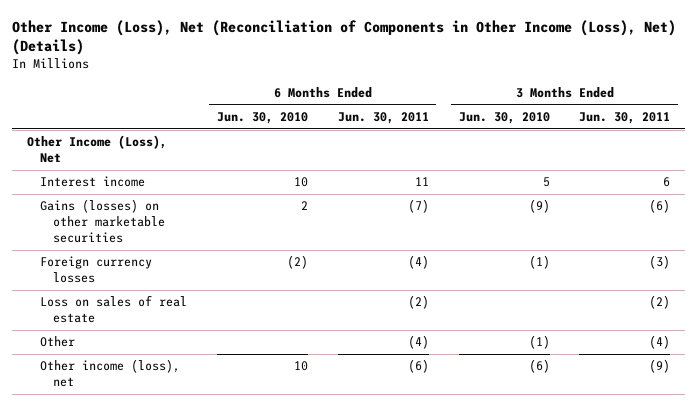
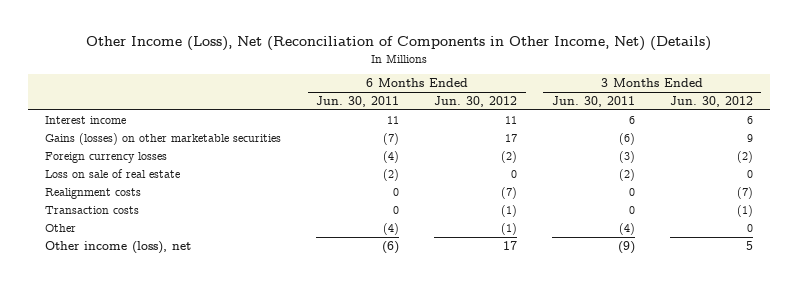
- Other Income (Loss), Net (Reconciliation of Components in Other Income (Loss), Net) (Details)
+ Other Income (Loss), Net (Reconciliation of Components in Other Income, Net) (Details)
- | 6 Months Ended Jun. 30, 2010 | 6 Months Ended Jun. 30, 2011 | 3 Months Ended Jun. 30, 2010 | 3 Months Ended Jun. 30, 2011
+ | 6 Months Ended Jun. 30, 2011 | 6 Months Ended Jun. 30, 2012 | 3 Months Ended Jun. 30, 2011 | 3 Months Ended Jun. 30, 2012
- Other Income (Loss), Net
- Loss on sales of real estate | | (2) | | (2)
+ Loss on sale of real estate | (2) | 0 | (2) | 0
+ Realignment costs | 0 | (7) | 0 | (7)
+ Transaction costs | 0 | (1) | 0 | (1)

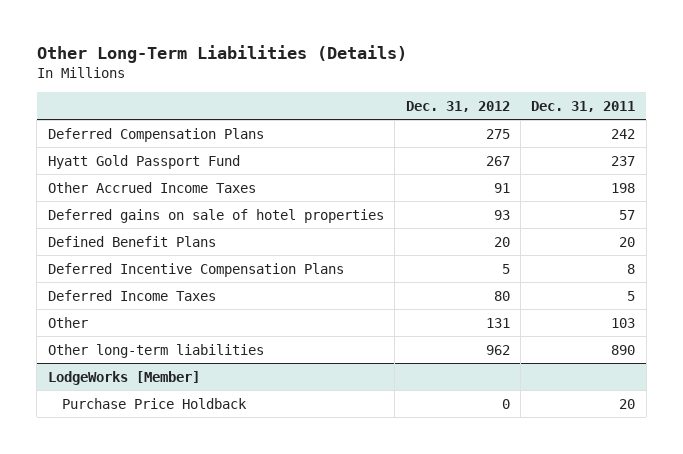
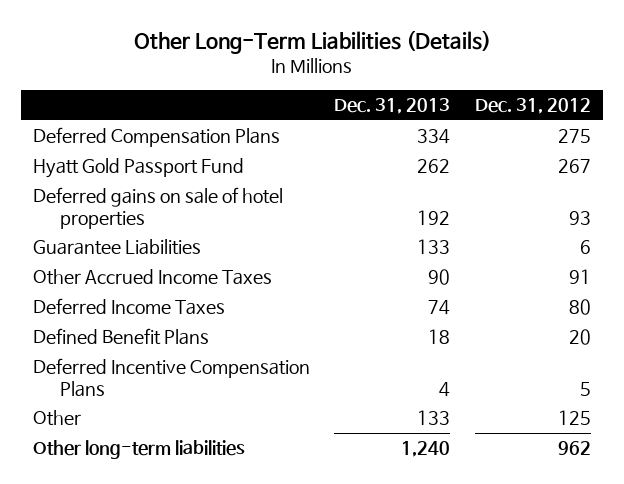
- | Dec. 31, 2012 | Dec. 31, 2011
+ | Dec. 31, 2013 | Dec. 31, 2012
+ Guarantee Liabilities | 133 | 6
moved down: Other Accrued Income Taxes | 90 | 91
moved up: Deferred Income Taxes | 74 | 80
- Other | 131 | 103
+ Other | 133 | 125
- LodgeWorks [Member]
- Purchase Price Holdback | 0 | 20

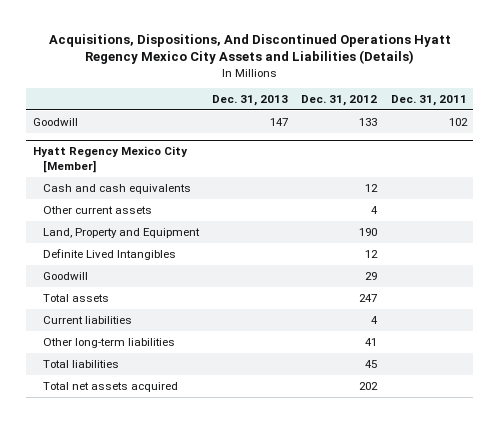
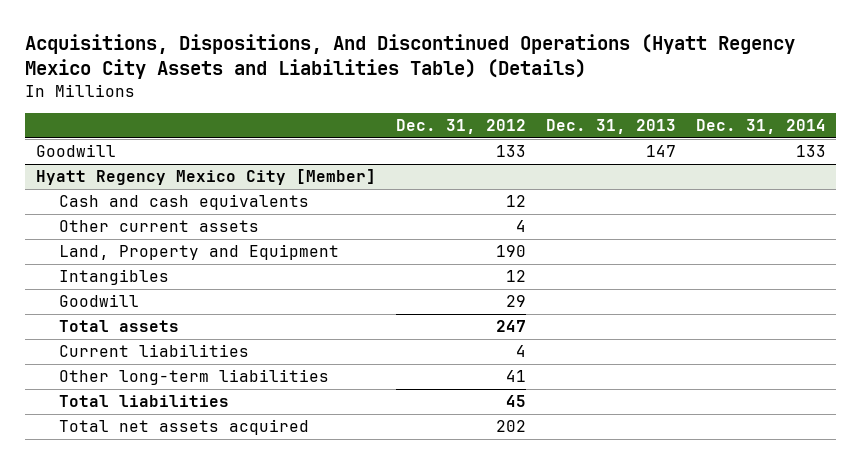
- Acquisitions, Dispositions, And Discontinued Operations Hyatt Regency Mexico City Assets and Liabilities (Details)
+ Acquisitions, Dispositions, And Discontinued Operations (Hyatt Regency Mexico City Assets and Liabilities Table) (Details)
- | Dec. 31, 2013 | Dec. 31, 2012 | Dec. 31, 2011
+ | Dec. 31, 2012 | Dec. 31, 2013 | Dec. 31, 2014
@ Hyatt Regency Mexico City [Member]
- Definite Lived Intangibles | | 12 |
+ Intangibles | 12 | |

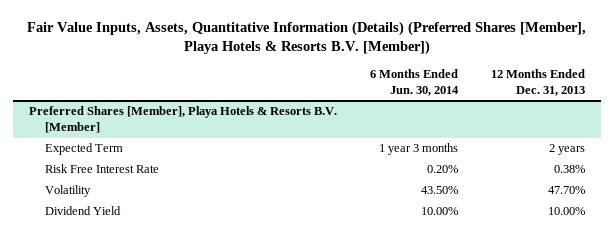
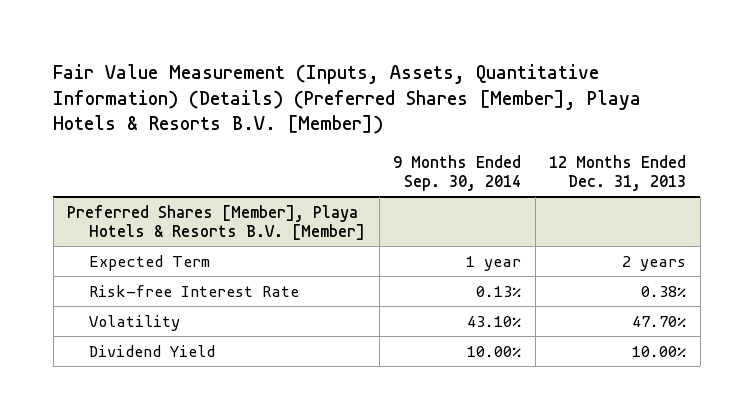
- Fair Value Inputs, Assets, Quantitative Information (Details) (Preferred Shares [Member], Playa Hotels & Resorts B.V. [Member])
+ Fair Value Measurement (Inputs, Assets, Quantitative Information) (Details) (Preferred Shares [Member], Playa Hotels & Resorts B.V. [Member])
- | 6 Months Ended Jun. 30, 2014 | 12 Months Ended Dec. 31, 2013
+ | 9 Months Ended Sep. 30, 2014 | 12 Months Ended Dec. 31, 2013
@ Preferred Shares [Member], Playa Hotels & Resorts B.V. [Member]
- Risk Free Interest Rate | 0.20% | 0.38%
+ Risk-free Interest Rate | 0.13% | 0.38%

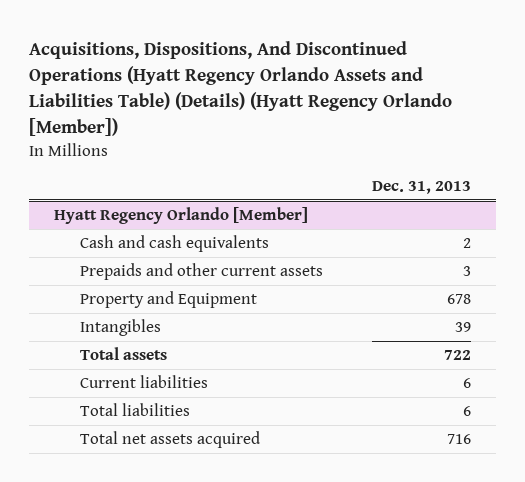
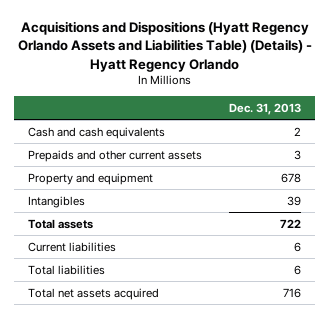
- Acquisitions, Dispositions, And Discontinued Operations (Hyatt Regency Orlando Assets and Liabilities Table) (Details) (Hyatt Regency Orlando [Member])
+ Acquisitions and Dispositions (Hyatt Regency Orlando Assets and Liabilities Table) (Details) - Hyatt Regency Orlando
- Hyatt Regency Orlando [Member]
- Property and Equipment | 678
+ Property and equipment | 678

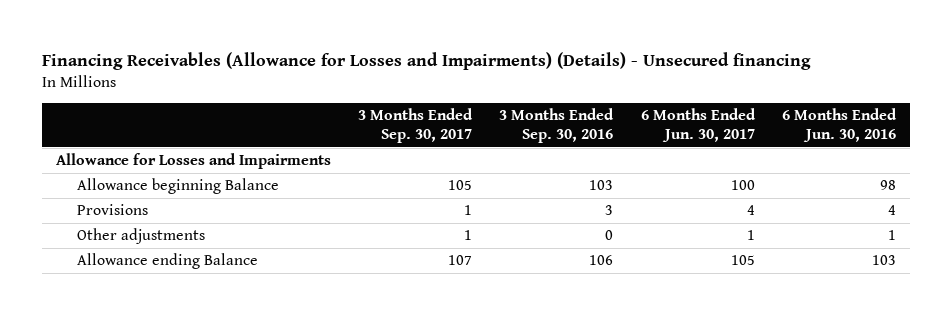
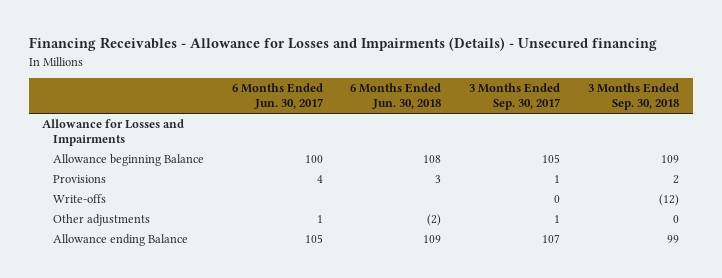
- Financing Receivables (Allowance for Losses and Impairments) (Details) - Unsecured financing
+ Financing Receivables - Allowance for Losses and Impairments (Details) - Unsecured financing
- | 3 Months Ended Sep. 30, 2017 | 3 Months Ended Sep. 30, 2016 | 6 Months Ended Jun. 30, 2017 | 6 Months Ended Jun. 30, 2016
+ | 6 Months Ended Jun. 30, 2017 | 6 Months Ended Jun. 30, 2018 | 3 Months Ended Sep. 30, 2017 | 3 Months Ended Sep. 30, 2018
+ Write-offs | | | 0 | (12)

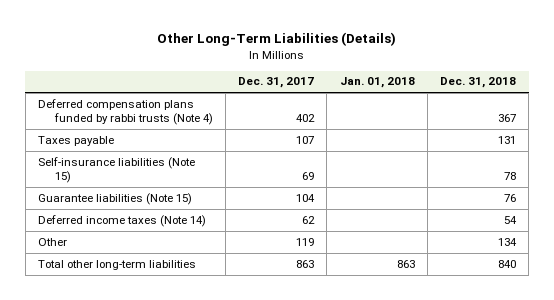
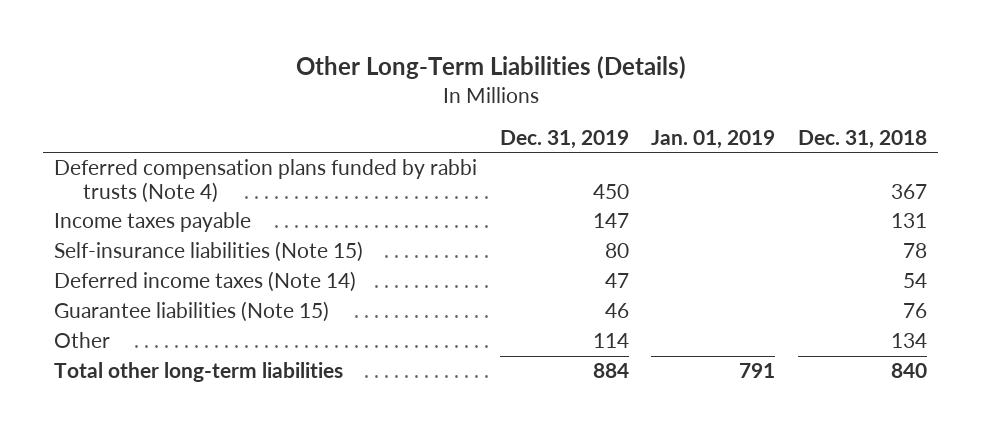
- | Dec. 31, 2017 | Jan. 01, 2018 | Dec. 31, 2018
+ | Dec. 31, 2019 | Jan. 01, 2019 | Dec. 31, 2018
- Taxes payable | 107 | | 131
+ Income taxes payable | 147 | | 131
moved down: Guarantee liabilities (Note 15) | 46 | | 76

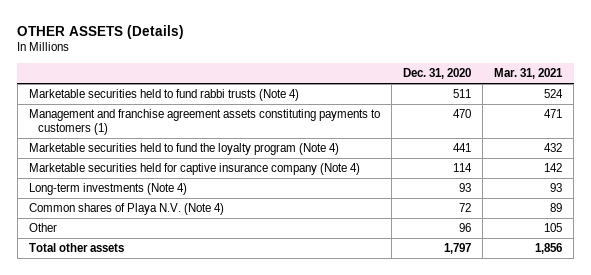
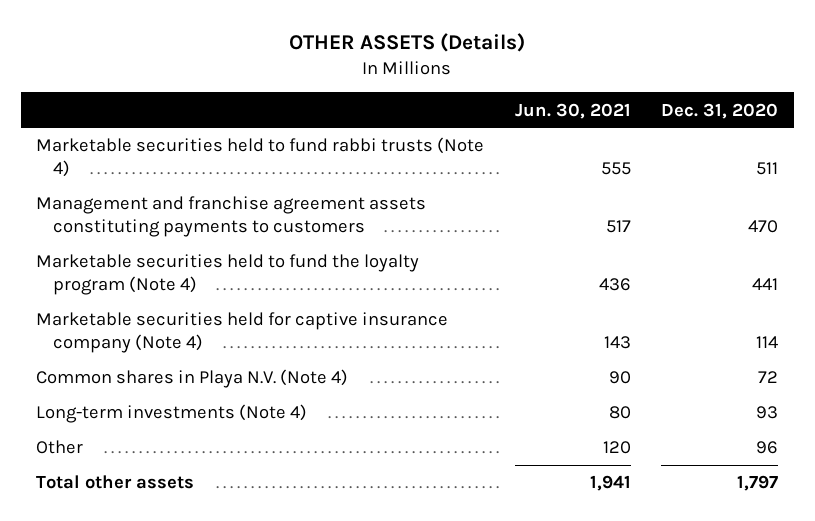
- | Dec. 31, 2020 | Mar. 31, 2021
+ | Jun. 30, 2021 | Dec. 31, 2020
- Management and franchise agreement assets constituting payments to customers (1) | 470 | 471
+ Management and franchise agreement assets constituting payments to customers | 517 | 470
+ Common shares in Playa N.V. (Note 4) | 90 | 72
- Common shares of Playa N.V. (Note 4) | 72 | 89

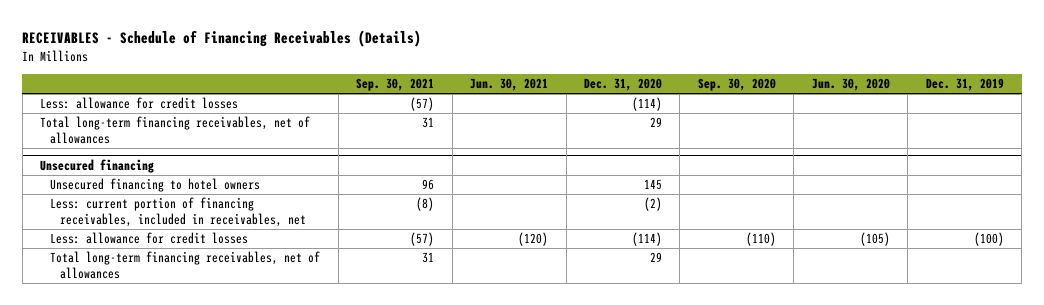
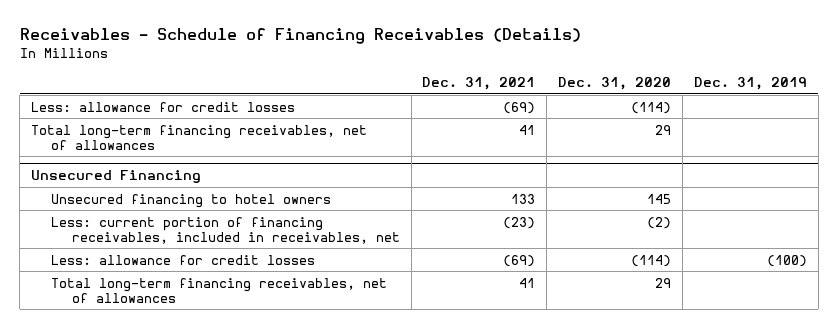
- RECEIVABLES - Schedule of Financing Receivables (Details)
+ Receivables - Schedule of Financing Receivables (Details)
- | Sep. 30, 2021 | Jun. 30, 2021 | Dec. 31, 2020 | Sep. 30, 2020 | Jun. 30, 2020 | Dec. 31, 2019
+ | Dec. 31, 2021 | Dec. 31, 2020 | Dec. 31, 2019
- Unsecured financing
+ Unsecured Financing

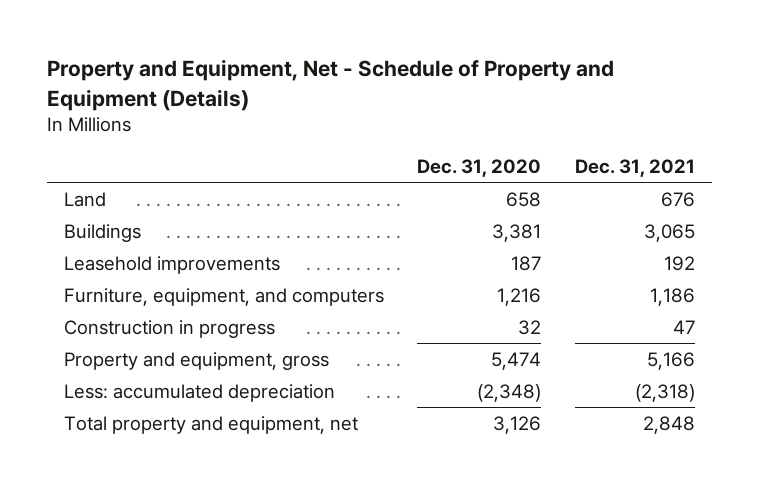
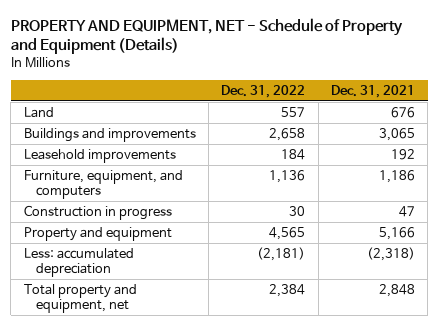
- Property and Equipment, Net - Schedule of Property and Equipment (Details)
+ PROPERTY AND EQUIPMENT, NET - Schedule of Property and Equipment (Details)
- | Dec. 31, 2020 | Dec. 31, 2021
+ | Dec. 31, 2022 | Dec. 31, 2021
- Buildings | 3,381 | 3,065
+ Buildings and improvements | 2,658 | 3,065
- Property and equipment, gross | 5,474 | 5,166
+ Property and equipment | 4,565 | 5,166

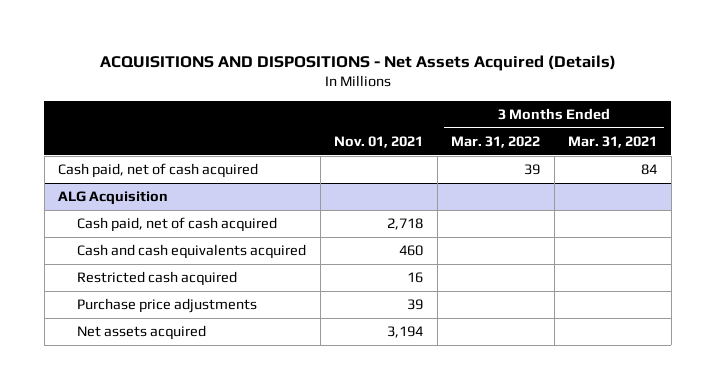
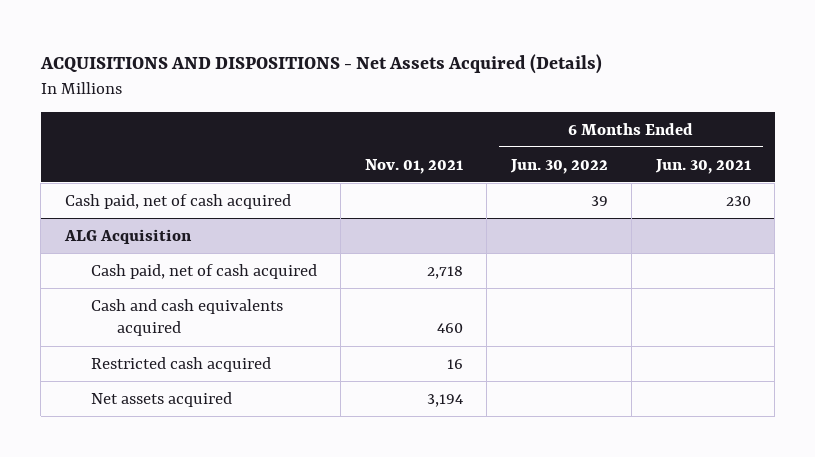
- | Nov. 01, 2021 | 3 Months Ended Mar. 31, 2022 | 3 Months Ended Mar. 31, 2021
+ | Nov. 01, 2021 | 6 Months Ended Jun. 30, 2022 | 6 Months Ended Jun. 30, 2021
@ ALG Acquisition
- Purchase price adjustments | 39 | |

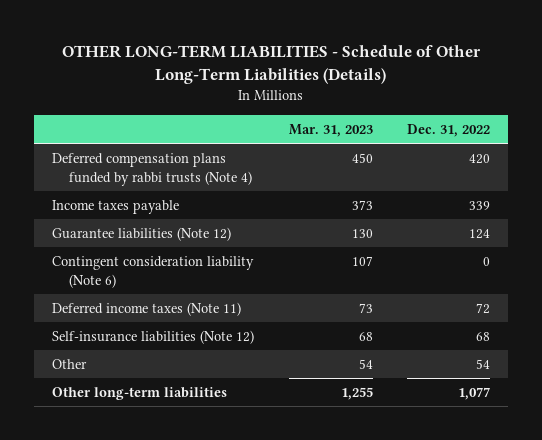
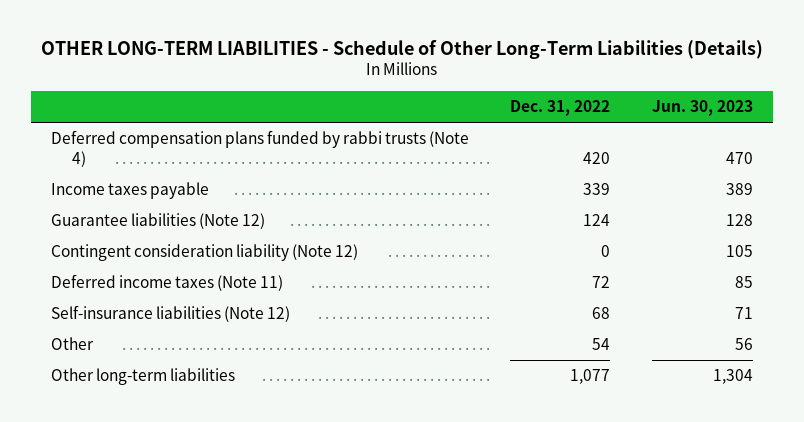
- | Mar. 31, 2023 | Dec. 31, 2022
+ | Dec. 31, 2022 | Jun. 30, 2023
- Contingent consideration liability (Note 6) | 107 | 0
+ Contingent consideration liability (Note 12) | 0 | 105

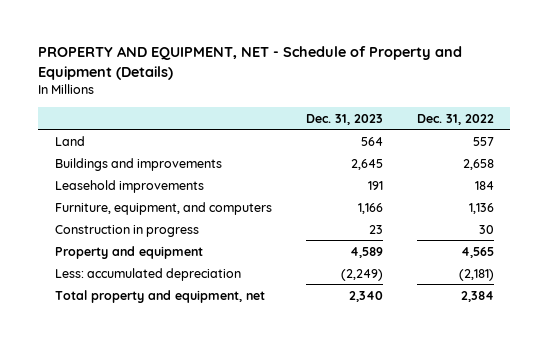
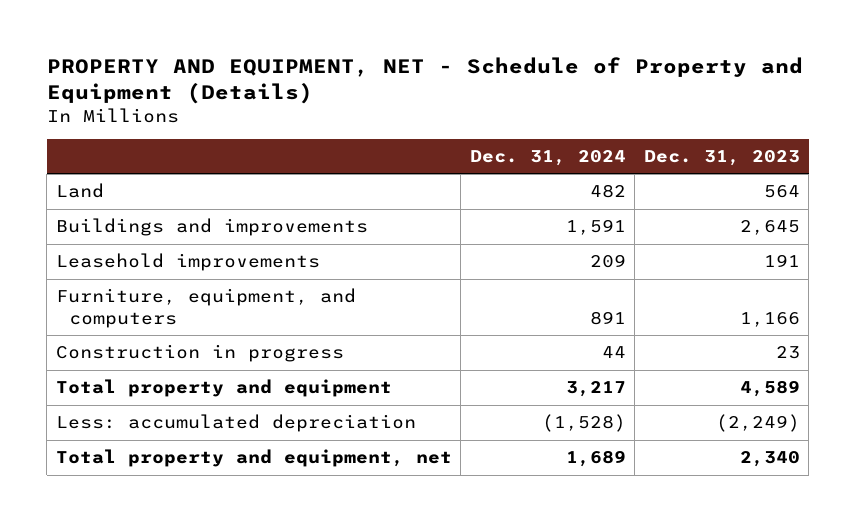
- | Dec. 31, 2023 | Dec. 31, 2022
+ | Dec. 31, 2024 | Dec. 31, 2023
- Property and equipment | 4,589 | 4,565
+ Total property and equipment | 3,217 | 4,589

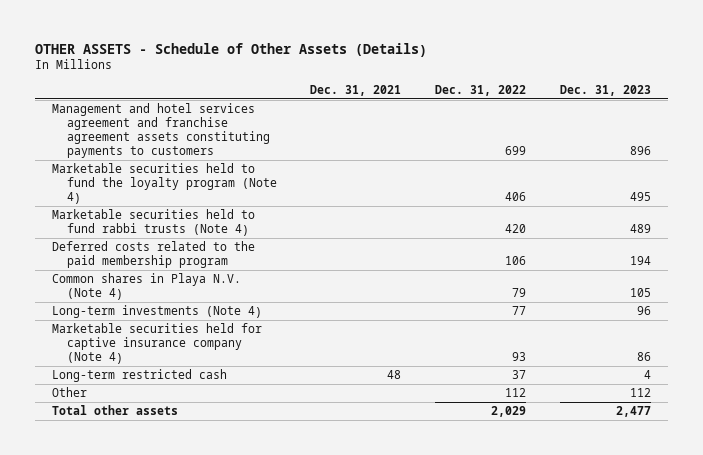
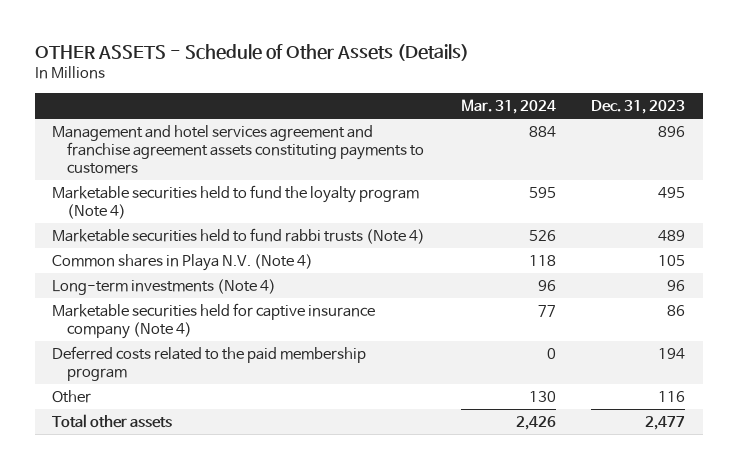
- | Dec. 31, 2021 | Dec. 31, 2022 | Dec. 31, 2023
+ | Mar. 31, 2024 | Dec. 31, 2023
- Long-term restricted cash | 48 | 37 | 4
- Other | | 112 | 112
moved down: Deferred costs related to the paid membership program | 0 | 194
+ Other | 130 | 116

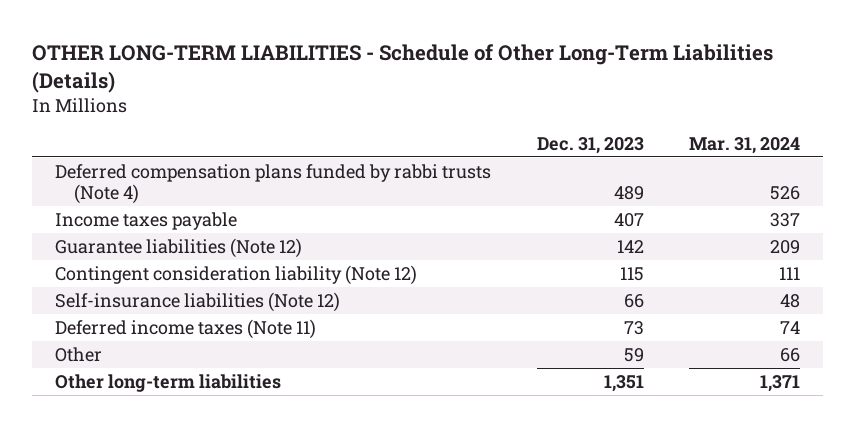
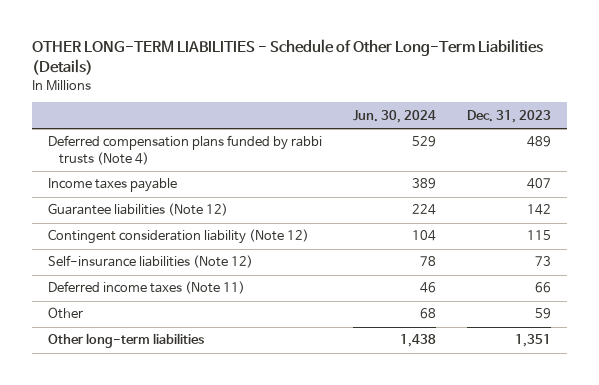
- | Dec. 31, 2023 | Mar. 31, 2024
+ | Jun. 30, 2024 | Dec. 31, 2023
- Self-insurance liabilities (Note 12) | 66 | 48
- Deferred income taxes (Note 11) | 73 | 74
+ Self-insurance liabilities (Note 12) | 78 | 73
+ Deferred income taxes (Note 11) | 46 | 66

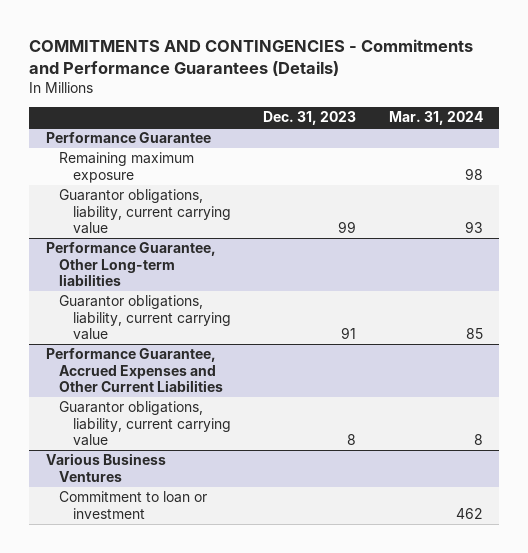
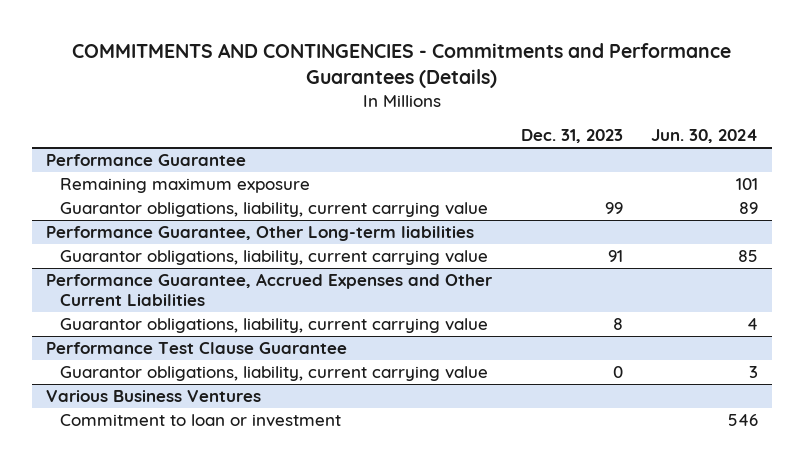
- | Dec. 31, 2023 | Mar. 31, 2024
+ | Dec. 31, 2023 | Jun. 30, 2024
+ Performance Test Clause Guarantee
+ Guarantor obligations, liability, current carrying value | 0 | 3

